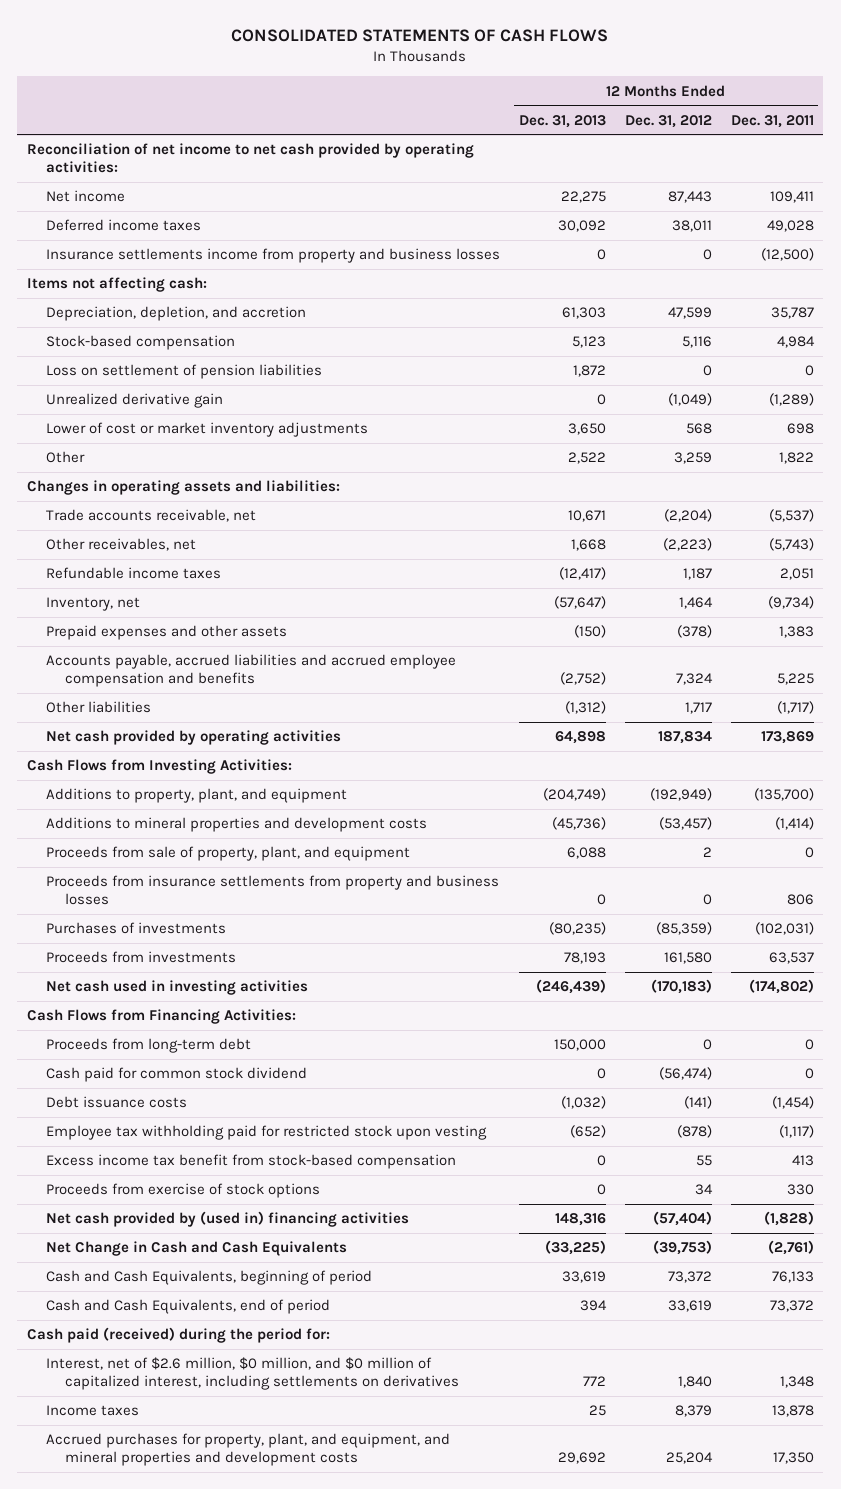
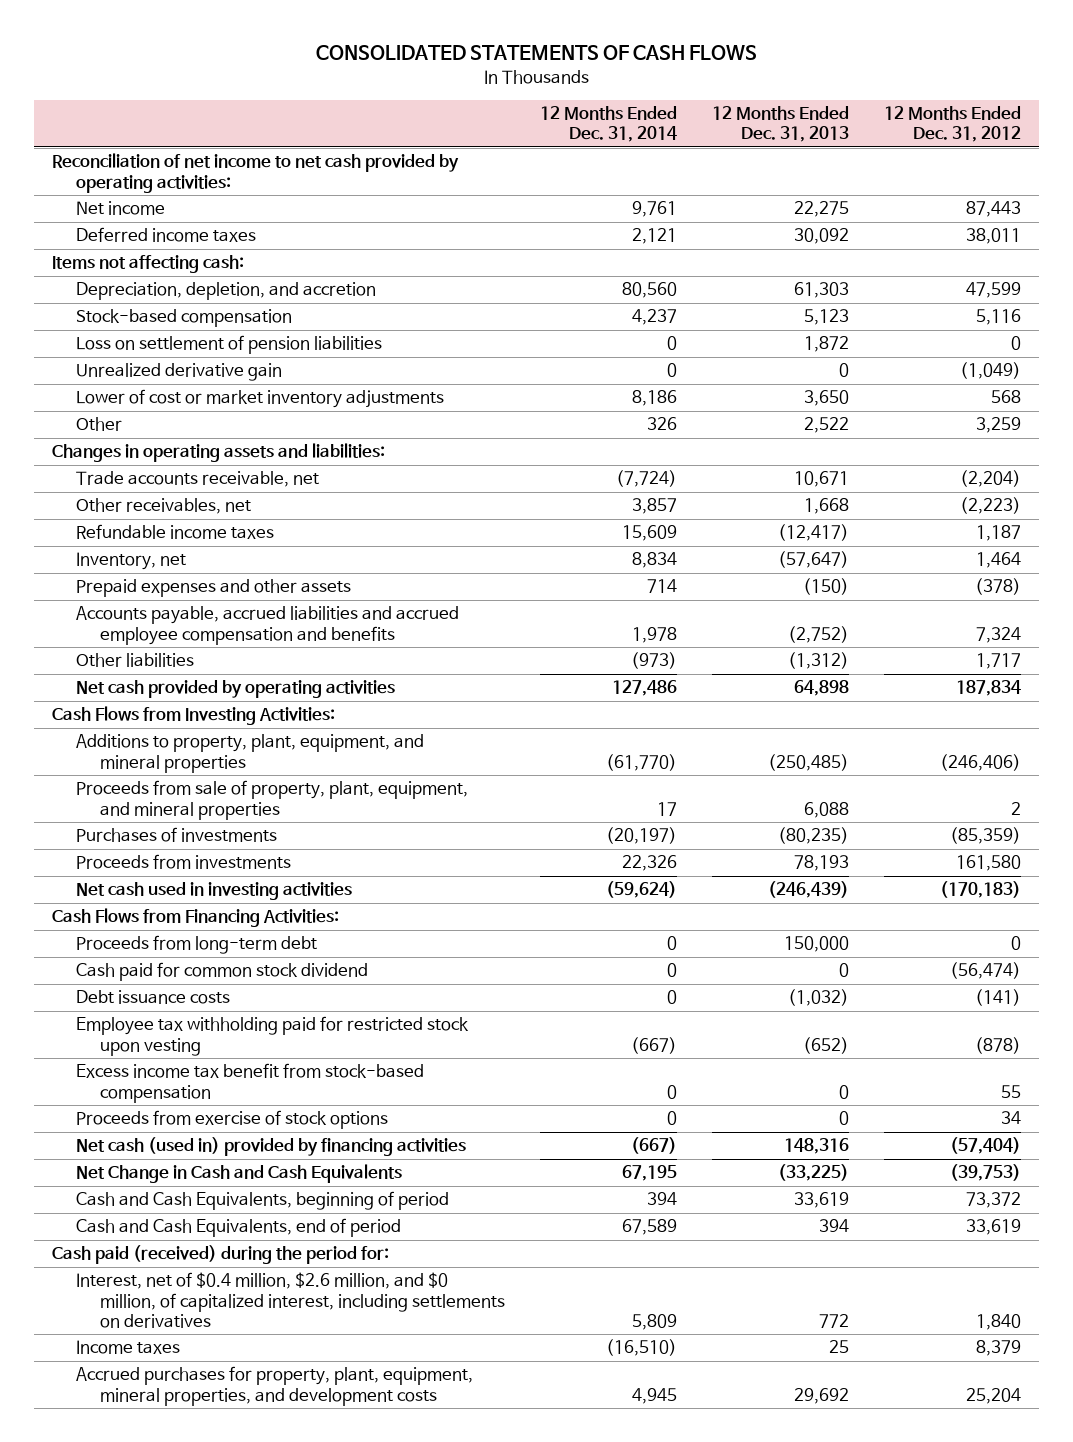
- | 12 Months Ended Dec. 31, 2013 | 12 Months Ended Dec. 31, 2012 | 12 Months Ended Dec. 31, 2011
+ | 12 Months Ended Dec. 31, 2014 | 12 Months Ended Dec. 31, 2013 | 12 Months Ended Dec. 31, 2012
- Insurance settlements income from property and business losses | 0 | 0 | (12,500)
- Additions to property, plant, and equipment | (204,749) | (192,949) | (135,700)
- Additions to mineral properties and development costs | (45,736) | (53,457) | (1,414)
- Proceeds from sale of property, plant, and equipment | 6,088 | 2 | 0
- Proceeds from insurance settlements from property and business losses | 0 | 0 | 806
+ Additions to property, plant, equipment, and mineral properties | (61,770) | (250,485) | (246,406)
+ Proceeds from sale of property, plant, equipment, and mineral properties | 17 | 6,088 | 2
- Net cash provided by (used in) financing activities | 148,316 | (57,404) | (1,828)
+ Net cash (used in) provided by financing activities | (667) | 148,316 | (57,404)
- Interest, net of $2.6 million, $0 million, and $0 million of capitalized interest, including settlements on derivatives | 772 | 1,840 | 1,348
+ Interest, net of $0.4 million, $2.6 million, and $0 million, of capitalized interest, including settlements on derivatives | 5,809 | 772 | 1,840
- Accrued purchases for property, plant, and equipment, and mineral properties and development costs | 29,692 | 25,204 | 17,350
+ Accrued purchases for property, plant, equipment, mineral properties, and development costs | 4,945 | 29,692 | 25,204

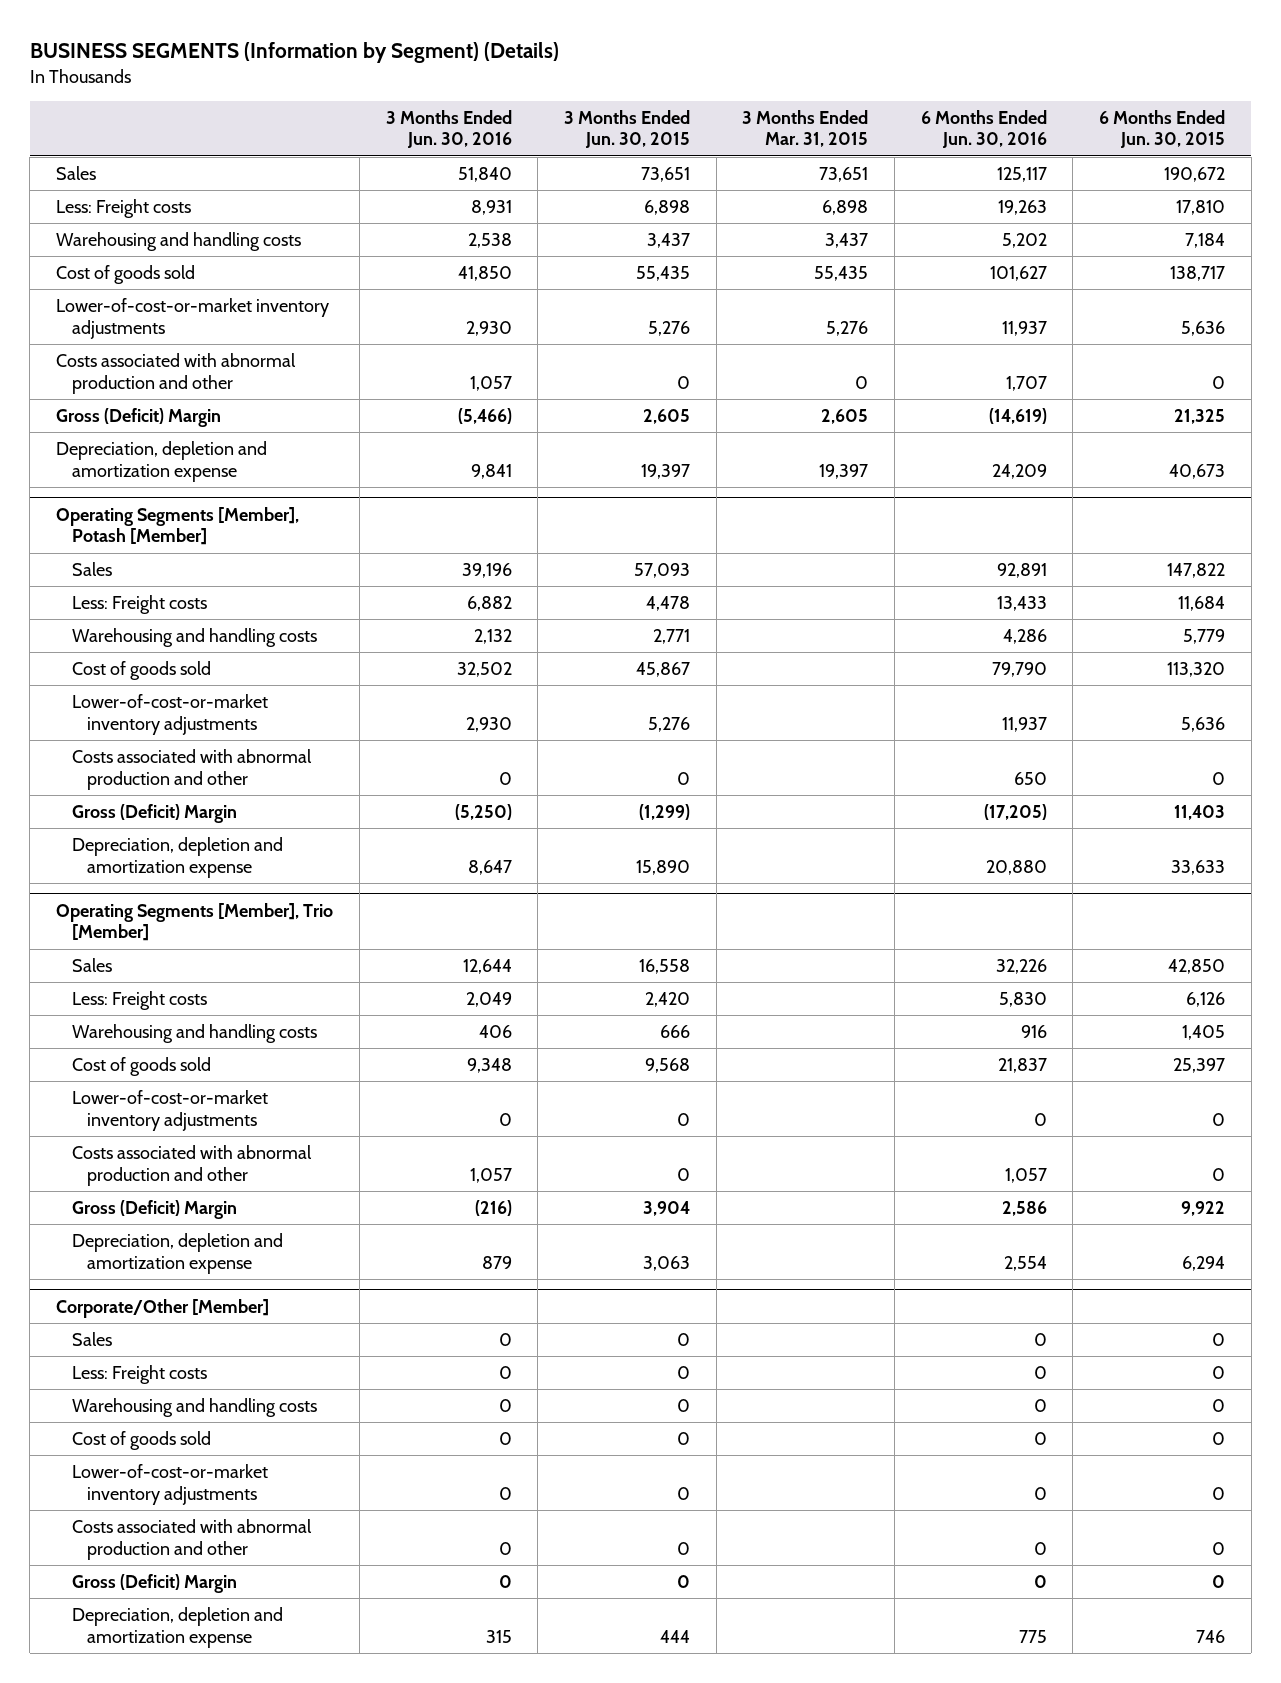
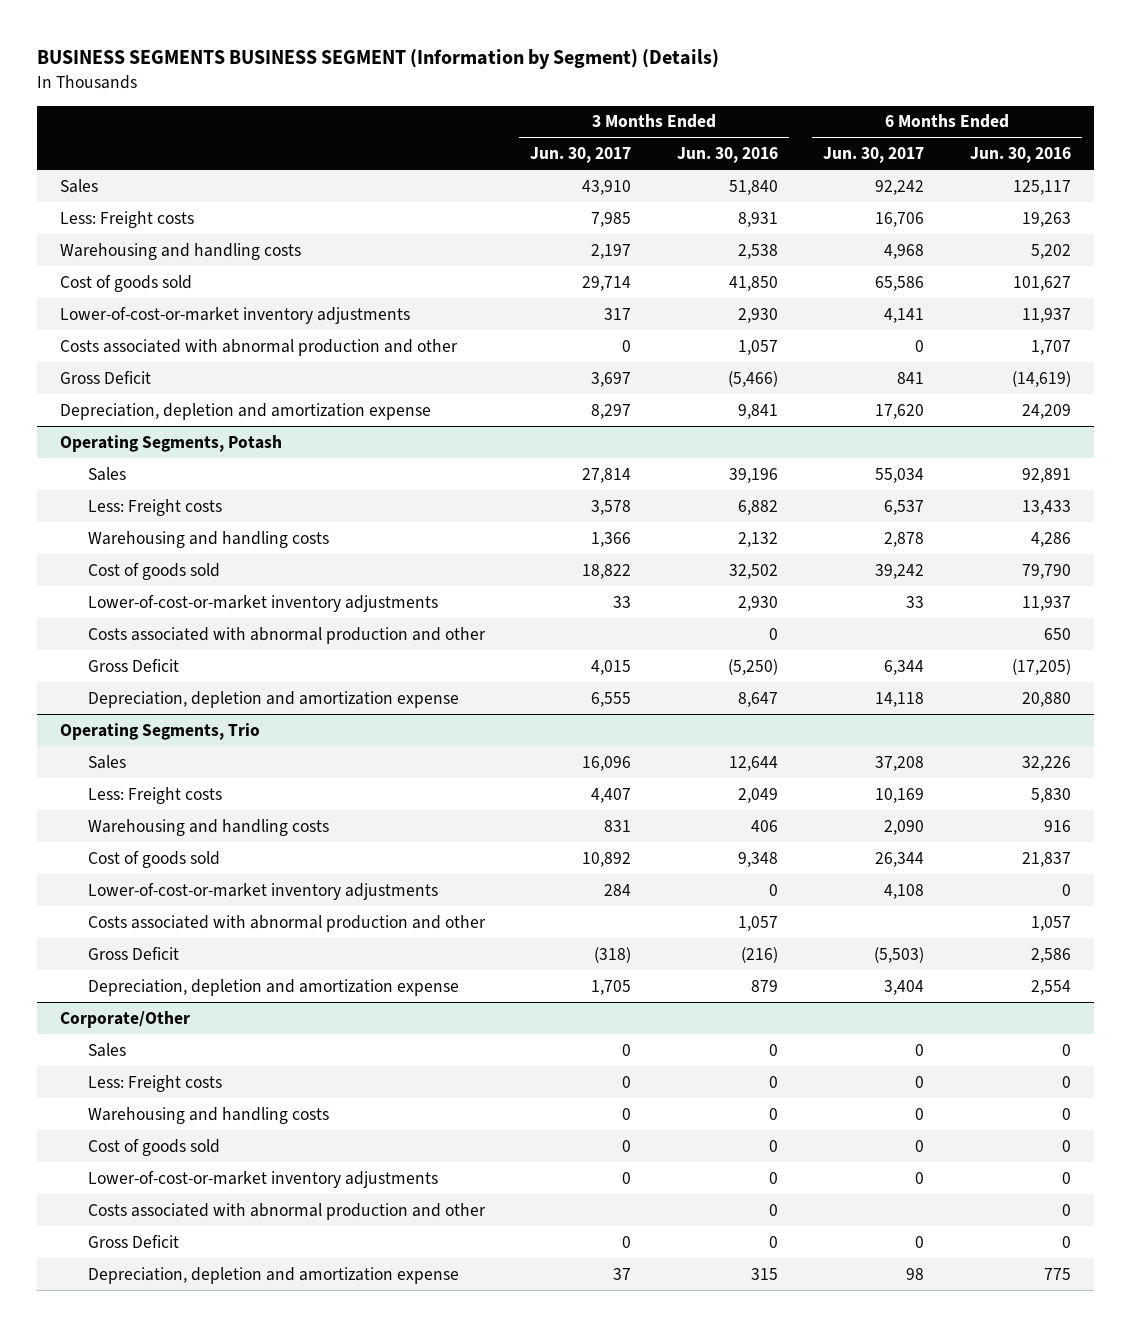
- BUSINESS SEGMENTS (Information by Segment) (Details)
+ BUSINESS SEGMENTS BUSINESS SEGMENT (Information by Segment) (Details)
- | 3 Months Ended Jun. 30, 2016 | 3 Months Ended Jun. 30, 2015 | 3 Months Ended Mar. 31, 2015 | 6 Months Ended Jun. 30, 2016 | 6 Months Ended Jun. 30, 2015
+ | 3 Months Ended Jun. 30, 2017 | 3 Months Ended Jun. 30, 2016 | 6 Months Ended Jun. 30, 2017 | 6 Months Ended Jun. 30, 2016
- Gross (Deficit) Margin | (5,466) | 2,605 | 2,605 | (14,619) | 21,325
+ Gross Deficit | 3,697 | (5,466) | 841 | (14,619)
- Operating Segments [Member], Potash [Member]
+ Operating Segments, Potash
- Gross (Deficit) Margin | (5,250) | (1,299) | | (17,205) | 11,403
+ Gross Deficit | 4,015 | (5,250) | 6,344 | (17,205)
- Operating Segments [Member], Trio [Member]
+ Operating Segments, Trio
- Gross (Deficit) Margin | (216) | 3,904 | | 2,586 | 9,922
+ Gross Deficit | (318) | (216) | (5,503) | 2,586
- Corporate/Other [Member]
+ Corporate/Other
- Gross (Deficit) Margin | 0 | 0 | | 0 | 0
+ Gross Deficit | 0 | 0 | 0 | 0

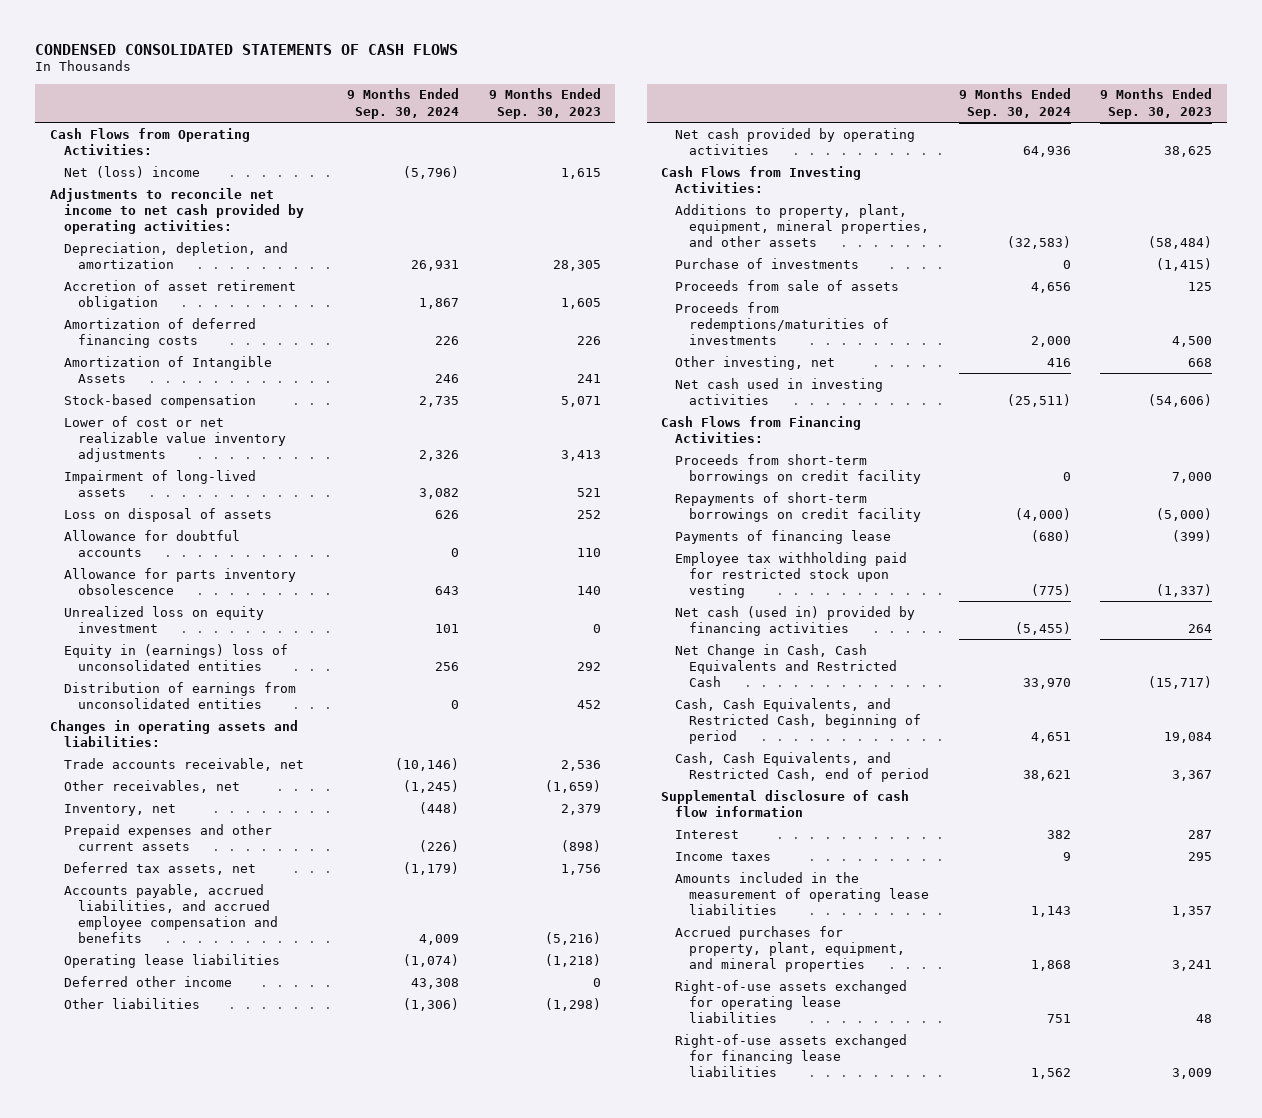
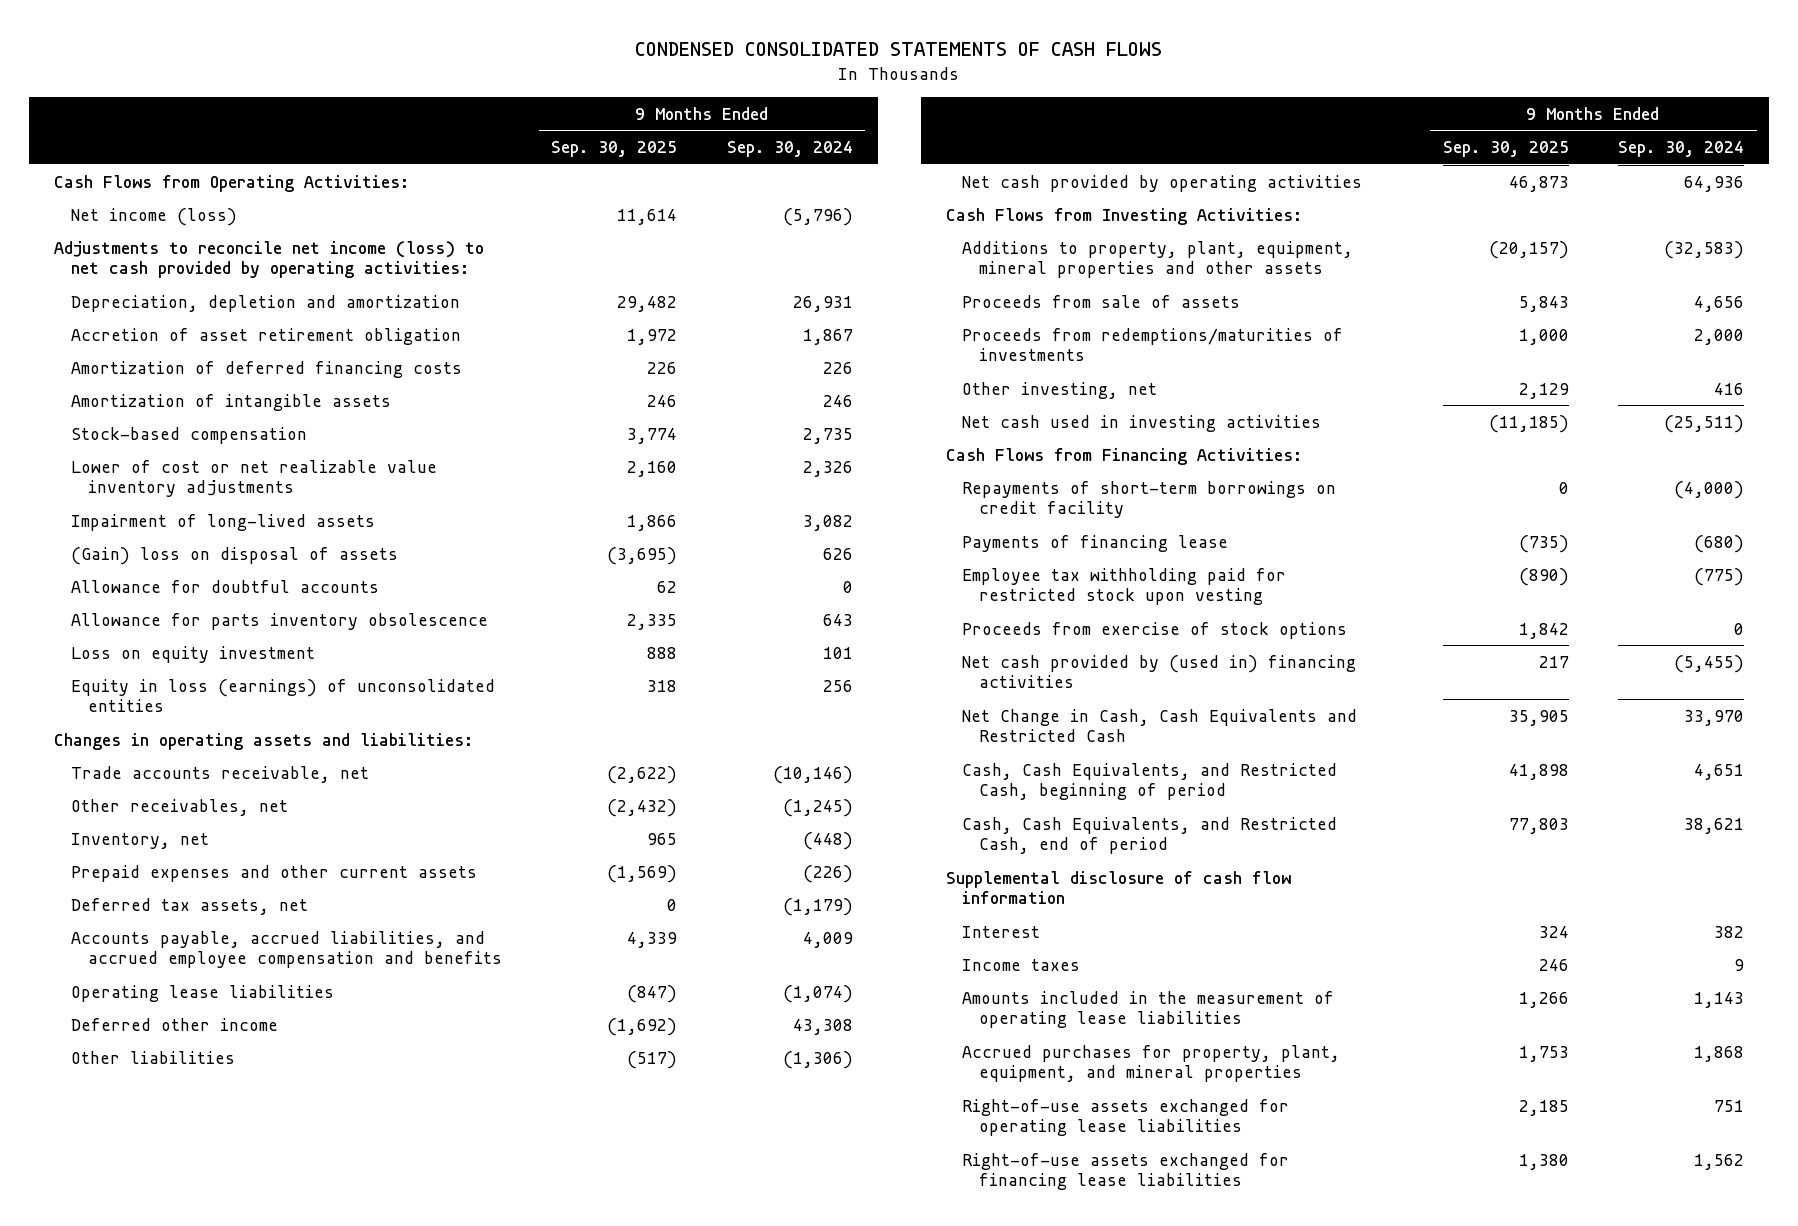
- | 9 Months Ended Sep. 30, 2024 | 9 Months Ended Sep. 30, 2023
+ | 9 Months Ended Sep. 30, 2025 | 9 Months Ended Sep. 30, 2024
- Net (loss) income | (5,796) | 1,615
- Adjustments to reconcile net income to net cash provided by operating activities:
- Depreciation, depletion, and amortization | 26,931 | 28,305
+ Net income (loss) | 11,614 | (5,796)
+ Adjustments to reconcile net income (loss) to net cash provided by operating activities:
+ Depreciation, depletion and amortization | 29,482 | 26,931
- Amortization of Intangible Assets | 246 | 241
+ Amortization of intangible assets | 246 | 246
- Loss on disposal of assets | 626 | 252
+ (Gain) loss on disposal of assets | (3,695) | 626
- Unrealized loss on equity investment | 101 | 0
- Equity in (earnings) loss of unconsolidated entities | 256 | 292
- Distribution of earnings from unconsolidated entities | 0 | 452
+ Loss on equity investment | 888 | 101
+ Equity in loss (earnings) of unconsolidated entities | 318 | 256
- Additions to property, plant, equipment, mineral properties, and other assets | (32,583) | (58,484)
- Purchase of investments | 0 | (1,415)
+ Additions to property, plant, equipment, mineral properties and other assets | (20,157) | (32,583)
- Proceeds from short-term borrowings on credit facility | 0 | 7,000
- Net cash (used in) provided by financing activities | (5,455) | 264
+ Proceeds from exercise of stock options | 1,842 | 0
+ Net cash provided by (used in) financing activities | 217 | (5,455)

